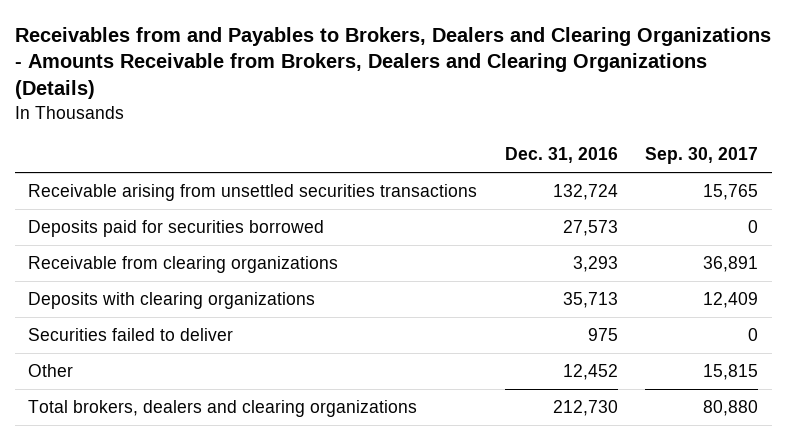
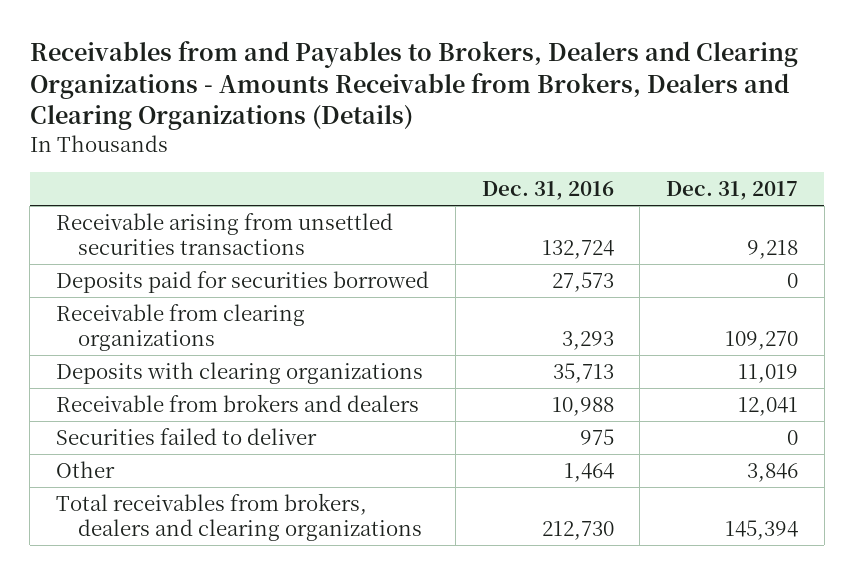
- | Dec. 31, 2016 | Sep. 30, 2017
+ | Dec. 31, 2016 | Dec. 31, 2017
+ Receivable from brokers and dealers | 10,988 | 12,041
- Other | 12,452 | 15,815
- Total brokers, dealers and clearing organizations | 212,730 | 80,880
+ Other | 1,464 | 3,846
+ Total receivables from brokers, dealers and clearing organizations | 212,730 | 145,394

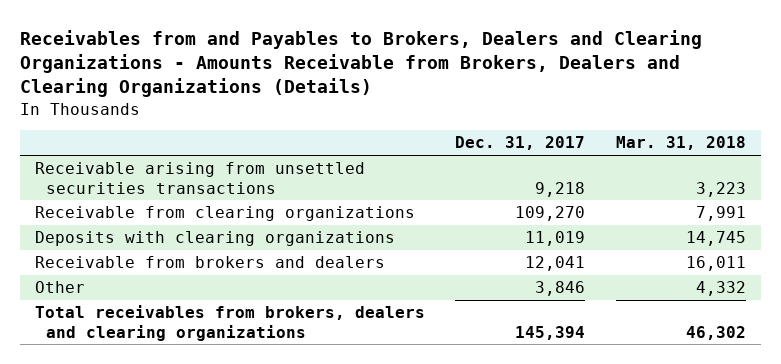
- | Dec. 31, 2016 | Dec. 31, 2017
+ | Dec. 31, 2017 | Mar. 31, 2018
- Deposits paid for securities borrowed | 27,573 | 0
- Securities failed to deliver | 975 | 0

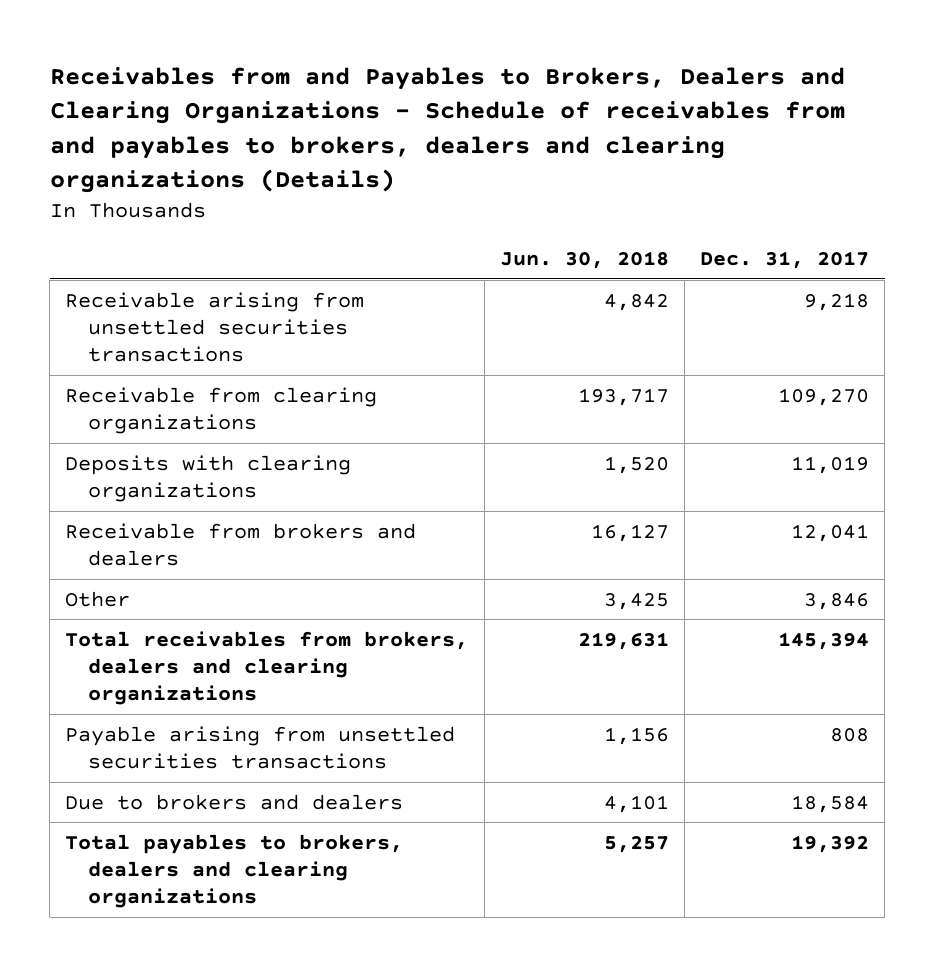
- Receivables from and Payables to Brokers, Dealers and Clearing Organizations - Amounts Receivable from Brokers, Dealers and Clearing Organizations (Details)
+ Receivables from and Payables to Brokers, Dealers and Clearing Organizations - Schedule of receivables from and payables to brokers, dealers and clearing organizations (Details)
- | Dec. 31, 2017 | Mar. 31, 2018
+ | Jun. 30, 2018 | Dec. 31, 2017
+ Payable arising from unsettled securities transactions | 1,156 | 808
+ Due to brokers and dealers | 4,101 | 18,584
+ Total payables to brokers, dealers and clearing organizations | 5,257 | 19,392

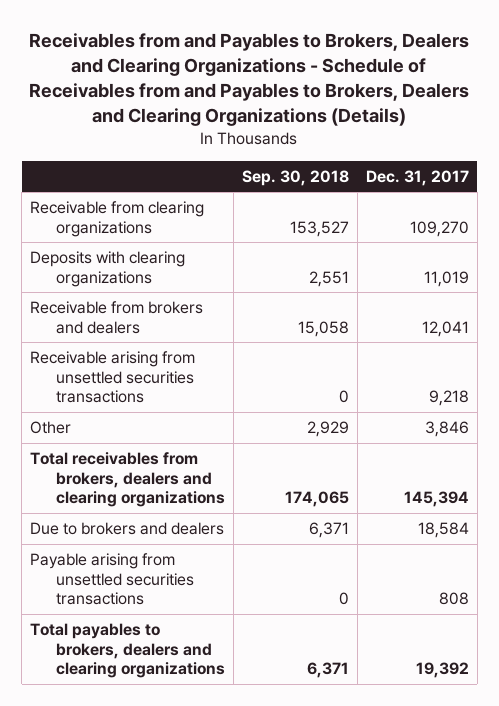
- Receivables from and Payables to Brokers, Dealers and Clearing Organizations - Schedule of receivables from and payables to brokers, dealers and clearing organizations (Details)
+ Receivables from and Payables to Brokers, Dealers and Clearing Organizations - Schedule of Receivables from and Payables to Brokers, Dealers and Clearing Organizations (Details)
- | Jun. 30, 2018 | Dec. 31, 2017
+ | Sep. 30, 2018 | Dec. 31, 2017
moved down: Receivable arising from unsettled securities transactions | 0 | 9,218
moved down: Payable arising from unsettled securities transactions | 0 | 808

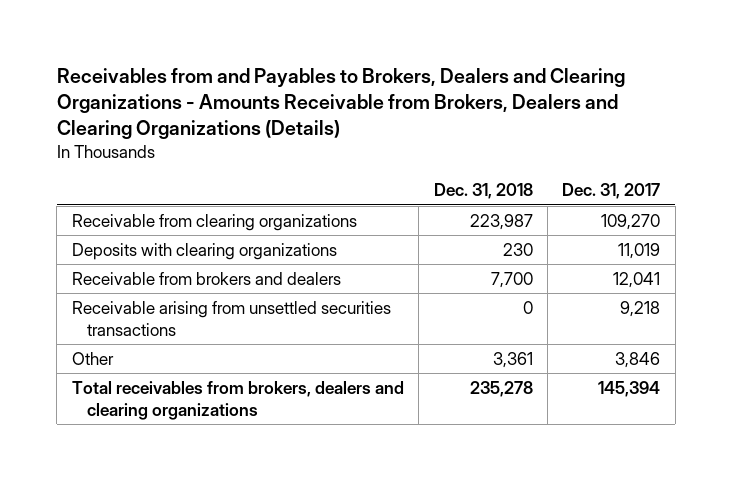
- Receivables from and Payables to Brokers, Dealers and Clearing Organizations - Schedule of Receivables from and Payables to Brokers, Dealers and Clearing Organizations (Details)
+ Receivables from and Payables to Brokers, Dealers and Clearing Organizations - Amounts Receivable from Brokers, Dealers and Clearing Organizations (Details)
- | Sep. 30, 2018 | Dec. 31, 2017
+ | Dec. 31, 2018 | Dec. 31, 2017
- Due to brokers and dealers | 6,371 | 18,584
- Payable arising from unsettled securities transactions | 0 | 808
- Total payables to brokers, dealers and clearing organizations | 6,371 | 19,392

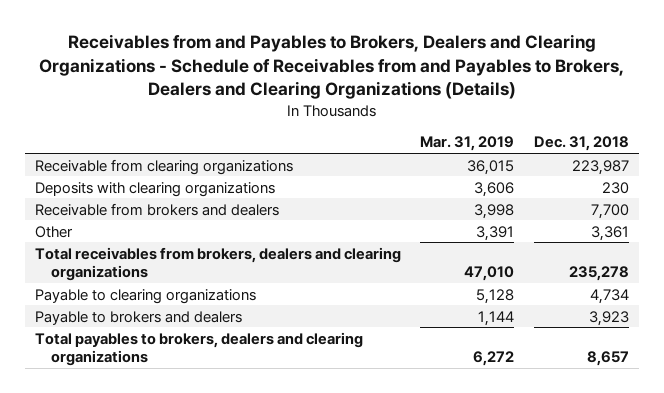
- Receivables from and Payables to Brokers, Dealers and Clearing Organizations - Amounts Receivable from Brokers, Dealers and Clearing Organizations (Details)
+ Receivables from and Payables to Brokers, Dealers and Clearing Organizations - Schedule of Receivables from and Payables to Brokers, Dealers and Clearing Organizations (Details)
- | Dec. 31, 2018 | Dec. 31, 2017
+ | Mar. 31, 2019 | Dec. 31, 2018
- Receivable arising from unsettled securities transactions | 0 | 9,218
+ Payable to clearing organizations | 5,128 | 4,734
+ Payable to brokers and dealers | 1,144 | 3,923
+ Total payables to brokers, dealers and clearing organizations | 6,272 | 8,657

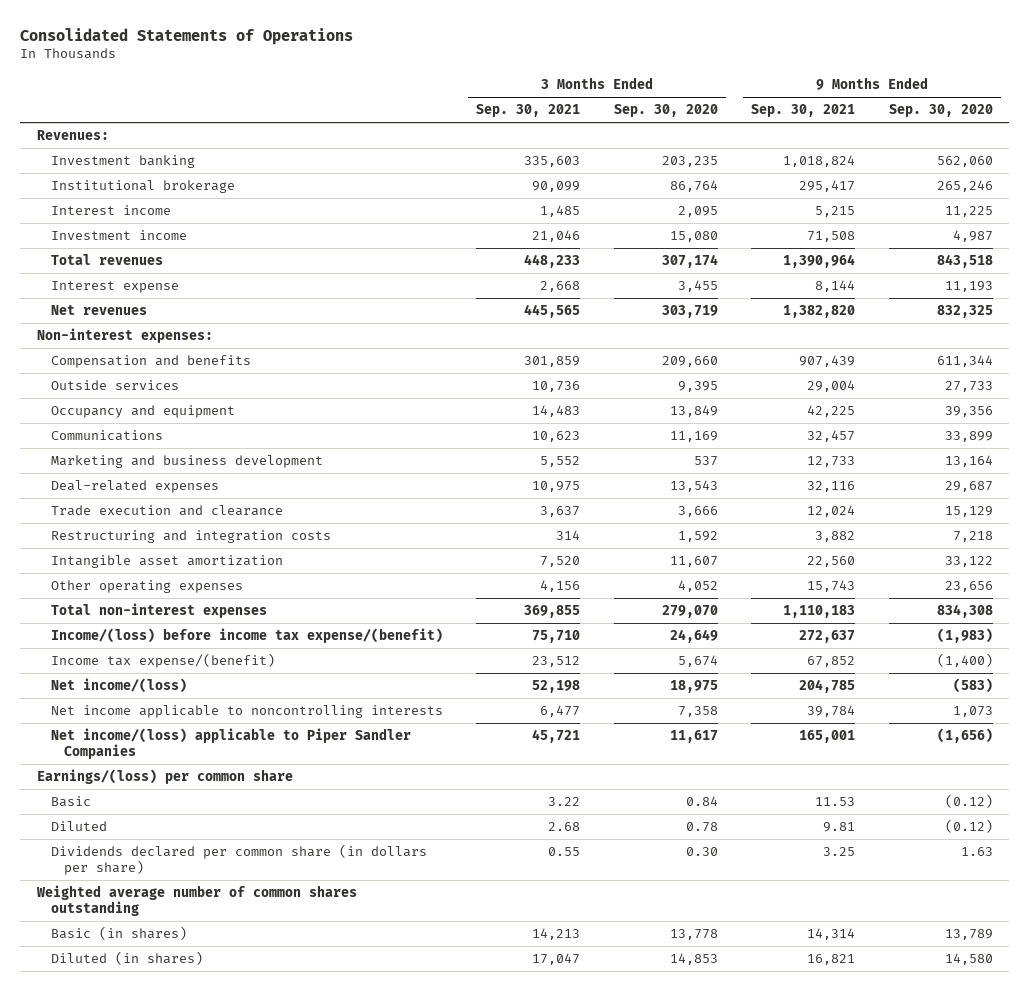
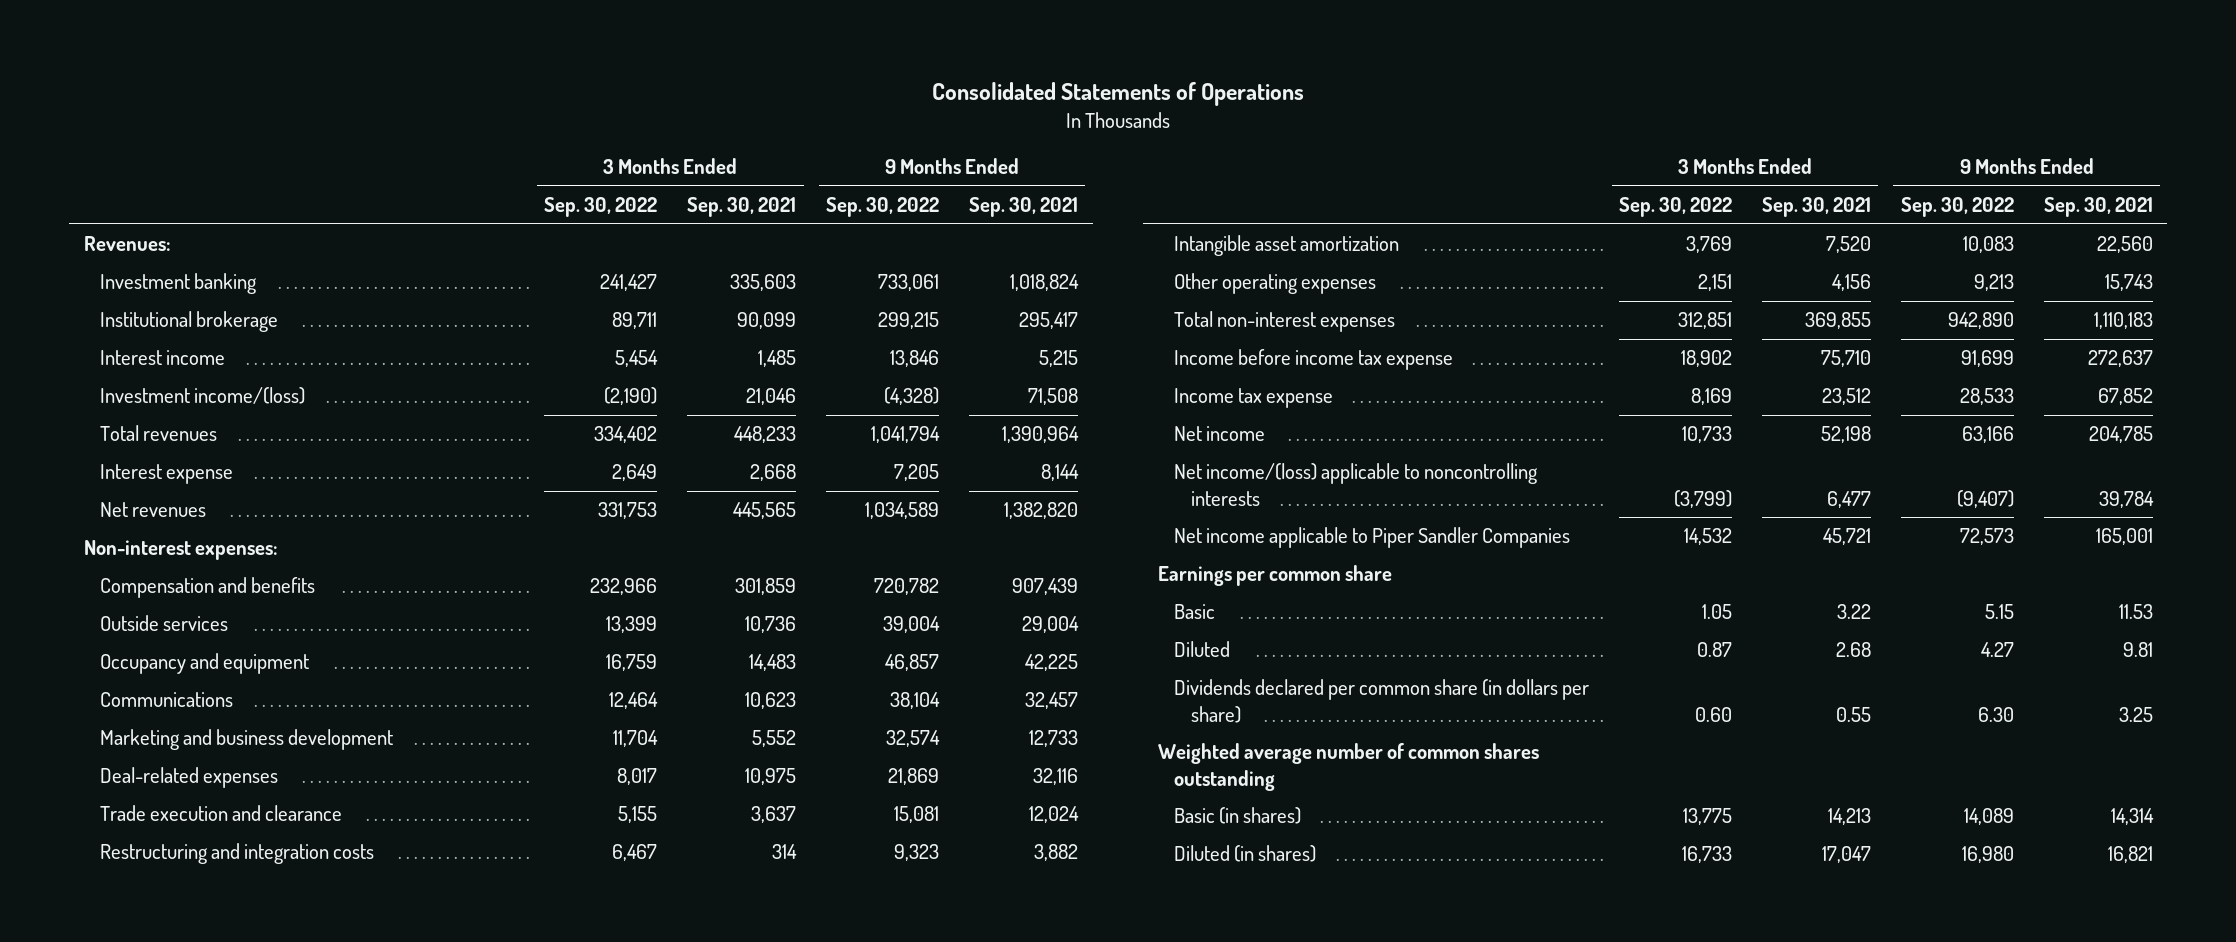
- | 3 Months Ended Sep. 30, 2021 | 3 Months Ended Sep. 30, 2020 | 9 Months Ended Sep. 30, 2021 | 9 Months Ended Sep. 30, 2020
+ | 3 Months Ended Sep. 30, 2022 | 3 Months Ended Sep. 30, 2021 | 9 Months Ended Sep. 30, 2022 | 9 Months Ended Sep. 30, 2021
- Investment income | 21,046 | 15,080 | 71,508 | 4,987
+ Investment income/(loss) | (2,190) | 21,046 | (4,328) | 71,508
- Income/(loss) before income tax expense/(benefit) | 75,710 | 24,649 | 272,637 | (1,983)
- Income tax expense/(benefit) | 23,512 | 5,674 | 67,852 | (1,400)
- Net income/(loss) | 52,198 | 18,975 | 204,785 | (583)
- Net income applicable to noncontrolling interests | 6,477 | 7,358 | 39,784 | 1,073
- Net income/(loss) applicable to Piper Sandler Companies | 45,721 | 11,617 | 165,001 | (1,656)
- Earnings/(loss) per common share
+ Income before income tax expense | 18,902 | 75,710 | 91,699 | 272,637
+ Income tax expense | 8,169 | 23,512 | 28,533 | 67,852
+ Net income | 10,733 | 52,198 | 63,166 | 204,785
+ Net income/(loss) applicable to noncontrolling interests | (3,799) | 6,477 | (9,407) | 39,784
+ Net income applicable to Piper Sandler Companies | 14,532 | 45,721 | 72,573 | 165,001
+ Earnings per common share

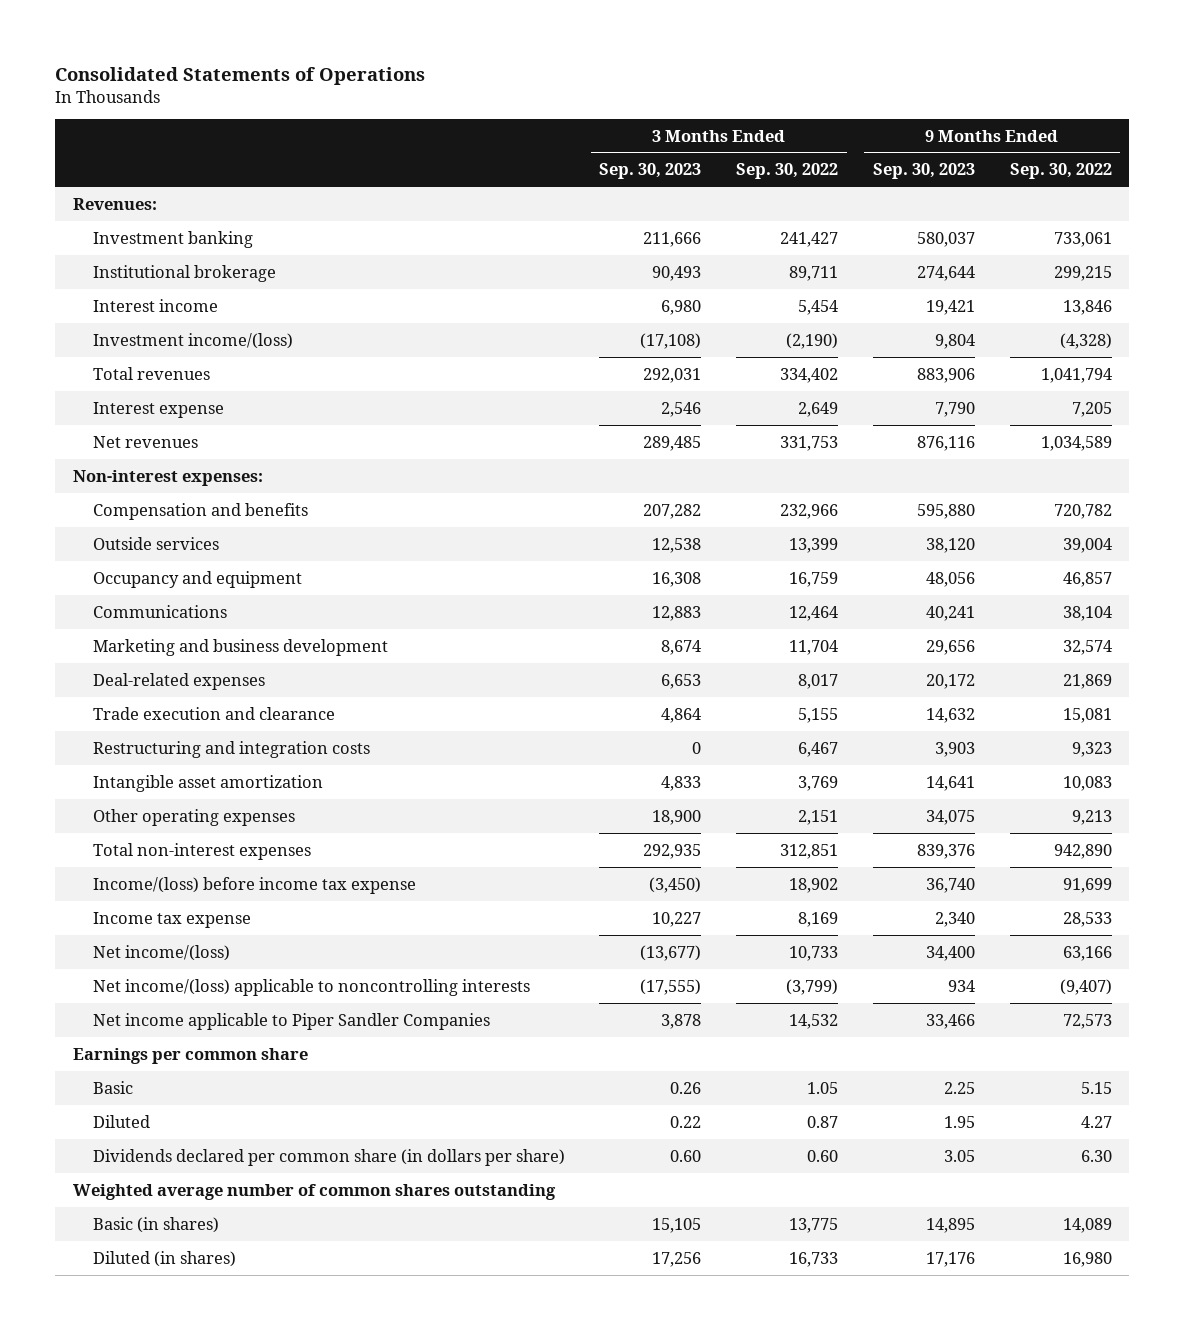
- | 3 Months Ended Sep. 30, 2022 | 3 Months Ended Sep. 30, 2021 | 9 Months Ended Sep. 30, 2022 | 9 Months Ended Sep. 30, 2021
+ | 3 Months Ended Sep. 30, 2023 | 3 Months Ended Sep. 30, 2022 | 9 Months Ended Sep. 30, 2023 | 9 Months Ended Sep. 30, 2022
- Income before income tax expense | 18,902 | 75,710 | 91,699 | 272,637
+ Income/(loss) before income tax expense | (3,450) | 18,902 | 36,740 | 91,699
- Net income | 10,733 | 52,198 | 63,166 | 204,785
+ Net income/(loss) | (13,677) | 10,733 | 34,400 | 63,166

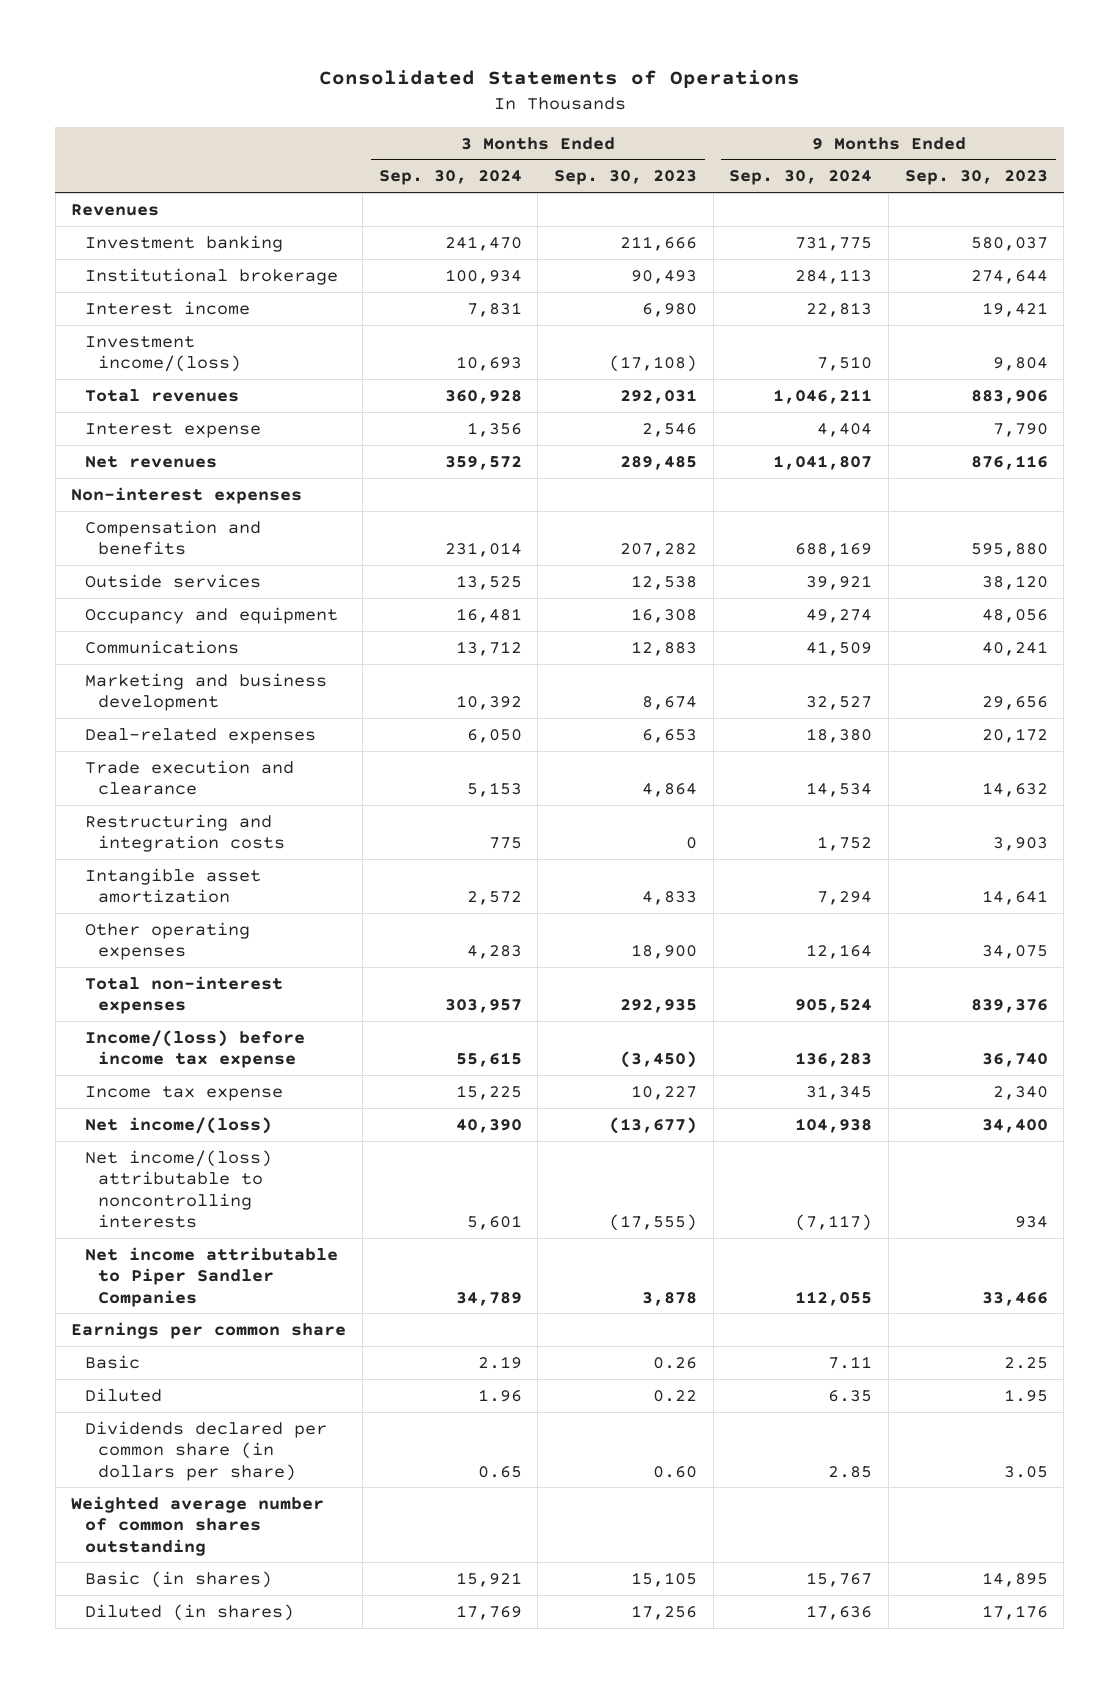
- | 3 Months Ended Sep. 30, 2023 | 3 Months Ended Sep. 30, 2022 | 9 Months Ended Sep. 30, 2023 | 9 Months Ended Sep. 30, 2022
+ | 3 Months Ended Sep. 30, 2024 | 3 Months Ended Sep. 30, 2023 | 9 Months Ended Sep. 30, 2024 | 9 Months Ended Sep. 30, 2023
- Revenues:
+ Revenues
- Non-interest expenses:
+ Non-interest expenses
- Net income/(loss) applicable to noncontrolling interests | (17,555) | (3,799) | 934 | (9,407)
- Net income applicable to Piper Sandler Companies | 3,878 | 14,532 | 33,466 | 72,573
+ Net income/(loss) attributable to noncontrolling interests | 5,601 | (17,555) | (7,117) | 934
+ Net income attributable to Piper Sandler Companies | 34,789 | 3,878 | 112,055 | 33,466

